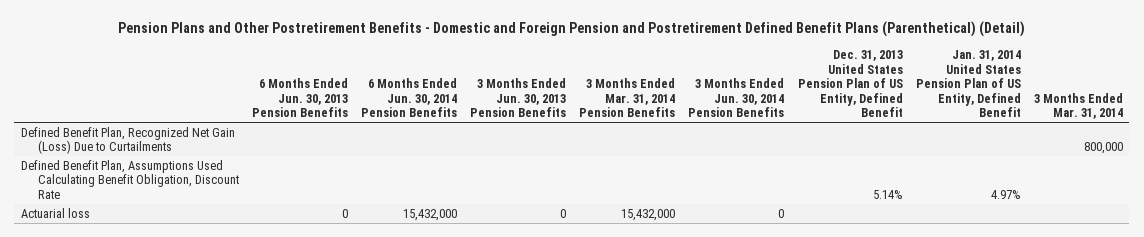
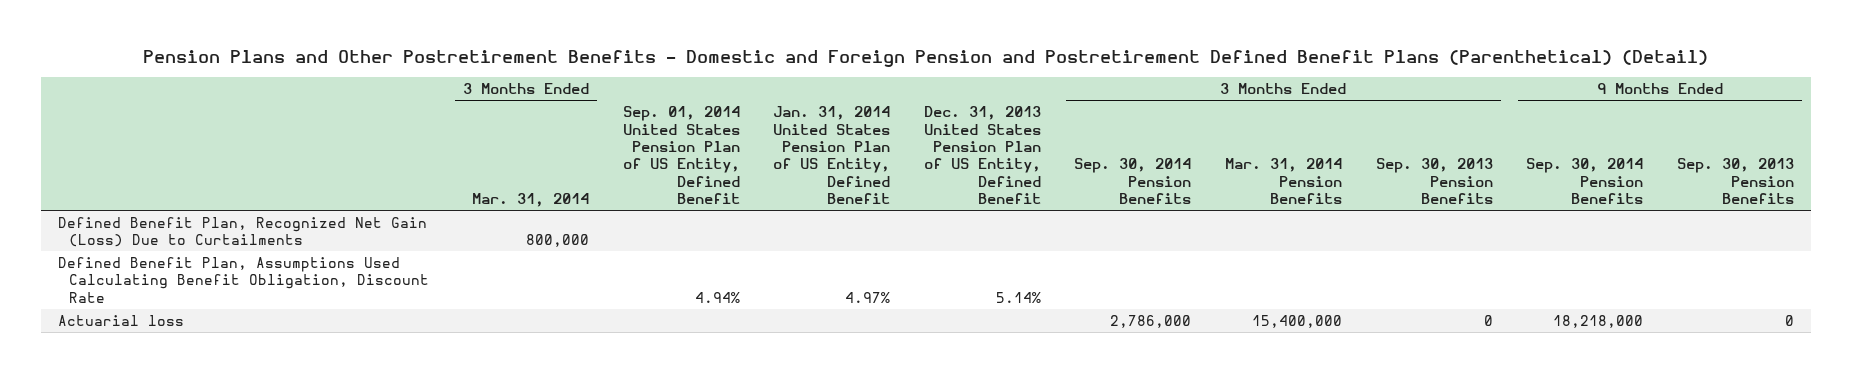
- | 6 Months Ended Jun. 30, 2013 Pension Benefits | 6 Months Ended Jun. 30, 2014 Pension Benefits | 3 Months Ended Jun. 30, 2013 Pension Benefits | 3 Months Ended Mar. 31, 2014 Pension Benefits | 3 Months Ended Jun. 30, 2014 Pension Benefits | Dec. 31, 2013 United States Pension Plan of US Entity, Defined Benefit | Jan. 31, 2014 United States Pension Plan of US Entity, Defined Benefit | 3 Months Ended Mar. 31, 2014
+ | 3 Months Ended Mar. 31, 2014 | Sep. 01, 2014 United States Pension Plan of US Entity, Defined Benefit | Jan. 31, 2014 United States Pension Plan of US Entity, Defined Benefit | Dec. 31, 2013 United States Pension Plan of US Entity, Defined Benefit | 3 Months Ended Sep. 30, 2014 Pension Benefits | 3 Months Ended Mar. 31, 2014 Pension Benefits | 3 Months Ended Sep. 30, 2013 Pension Benefits | 9 Months Ended Sep. 30, 2014 Pension Benefits | 9 Months Ended Sep. 30, 2013 Pension Benefits
- Actuarial loss | 0 | 15,432,000 | 0 | 15,432,000 | 0 | | |
+ Actuarial loss | | | | | 2,786,000 | 15,400,000 | 0 | 18,218,000 | 0

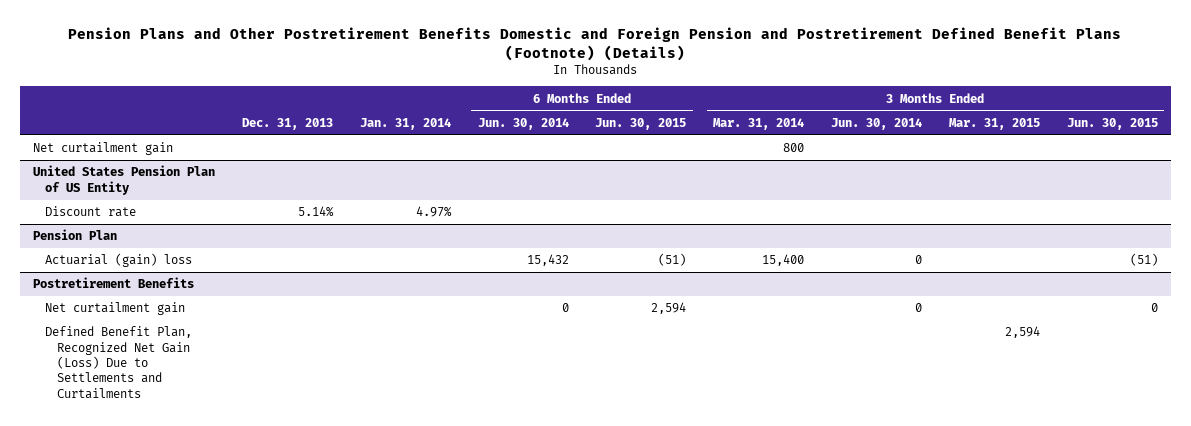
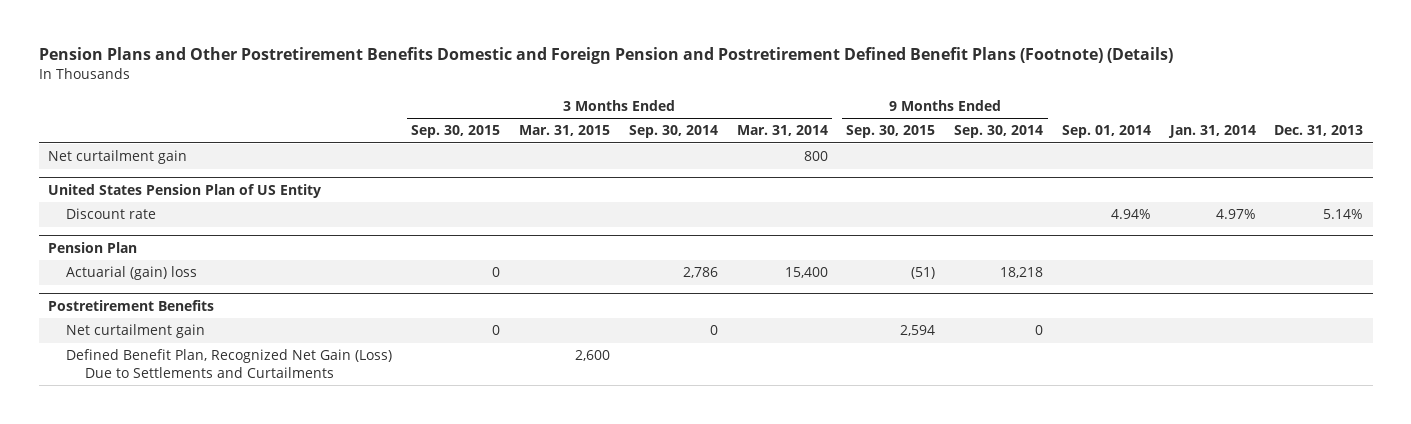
- | Dec. 31, 2013 | Jan. 31, 2014 | 6 Months Ended Jun. 30, 2014 | 6 Months Ended Jun. 30, 2015 | 3 Months Ended Mar. 31, 2014 | 3 Months Ended Jun. 30, 2014 | 3 Months Ended Mar. 31, 2015 | 3 Months Ended Jun. 30, 2015
+ | 3 Months Ended Sep. 30, 2015 | 3 Months Ended Mar. 31, 2015 | 3 Months Ended Sep. 30, 2014 | 3 Months Ended Mar. 31, 2014 | 9 Months Ended Sep. 30, 2015 | 9 Months Ended Sep. 30, 2014 | Sep. 01, 2014 | Jan. 31, 2014 | Dec. 31, 2013
@ Postretirement Benefits
- Defined Benefit Plan, Recognized Net Gain (Loss) Due to Settlements and Curtailments | | | | | | | 2,594 |
+ Defined Benefit Plan, Recognized Net Gain (Loss) Due to Settlements and Curtailments | | 2,600 | | | | | | |

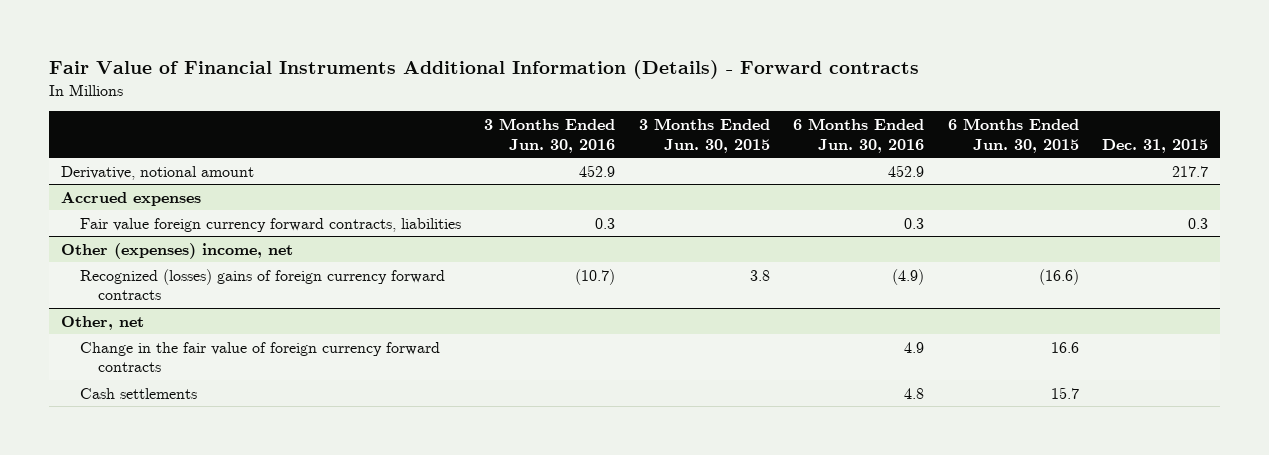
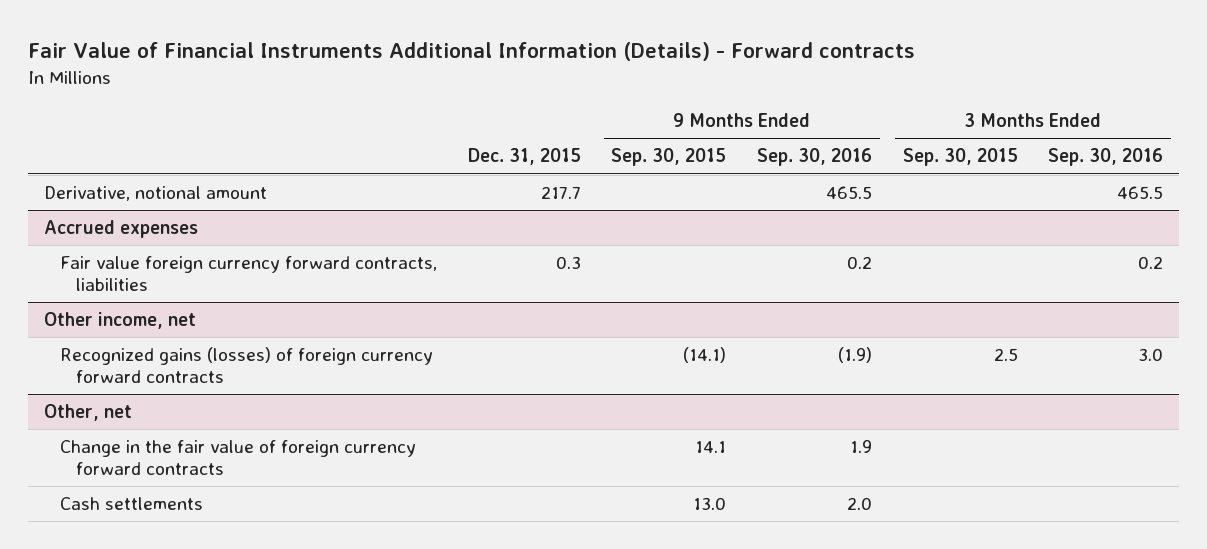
- | 3 Months Ended Jun. 30, 2016 | 3 Months Ended Jun. 30, 2015 | 6 Months Ended Jun. 30, 2016 | 6 Months Ended Jun. 30, 2015 | Dec. 31, 2015
+ | Dec. 31, 2015 | 9 Months Ended Sep. 30, 2015 | 9 Months Ended Sep. 30, 2016 | 3 Months Ended Sep. 30, 2015 | 3 Months Ended Sep. 30, 2016
- Other (expenses) income, net
- Recognized (losses) gains of foreign currency forward contracts | (10.7) | 3.8 | (4.9) | (16.6) |
+ Other income, net
+ Recognized gains (losses) of foreign currency forward contracts | | (14.1) | (1.9) | 2.5 | 3.0

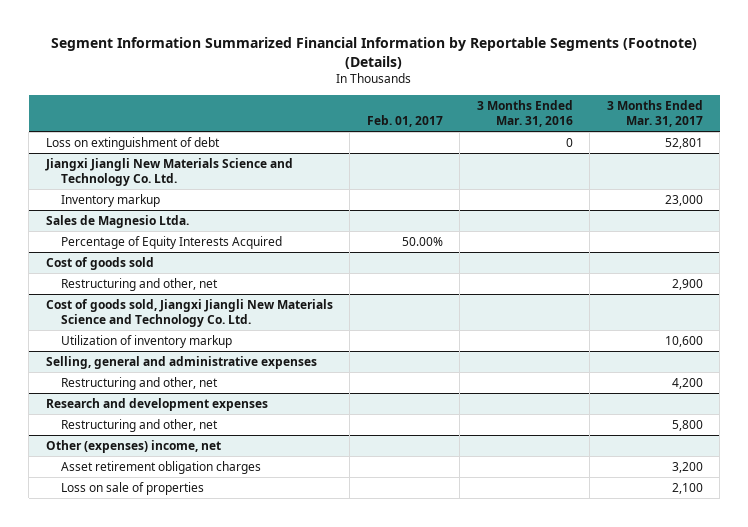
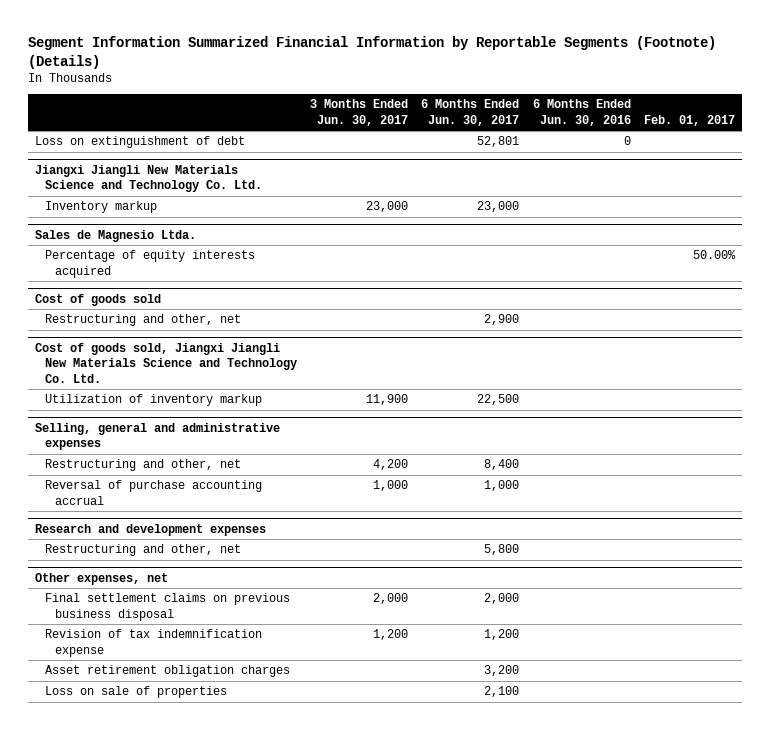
- | Feb. 01, 2017 | 3 Months Ended Mar. 31, 2016 | 3 Months Ended Mar. 31, 2017
+ | 3 Months Ended Jun. 30, 2017 | 6 Months Ended Jun. 30, 2017 | 6 Months Ended Jun. 30, 2016 | Feb. 01, 2017
@ Sales de Magnesio Ltda.
- Percentage of Equity Interests Acquired | 50.00% | |
+ Percentage of equity interests acquired | | | | 50.00%
@ Selling, general and administrative expenses
+ Reversal of purchase accounting accrual | 1,000 | 1,000 | |
- Other (expenses) income, net
- Asset retirement obligation charges | | | 3,200
- Loss on sale of properties | | | 2,100
+ Other expenses, net
+ Final settlement claims on previous business disposal | 2,000 | 2,000 | |
+ Revision of tax indemnification expense | 1,200 | 1,200 | |
+ Asset retirement obligation charges | | 3,200 | |
+ Loss on sale of properties | | 2,100 | |

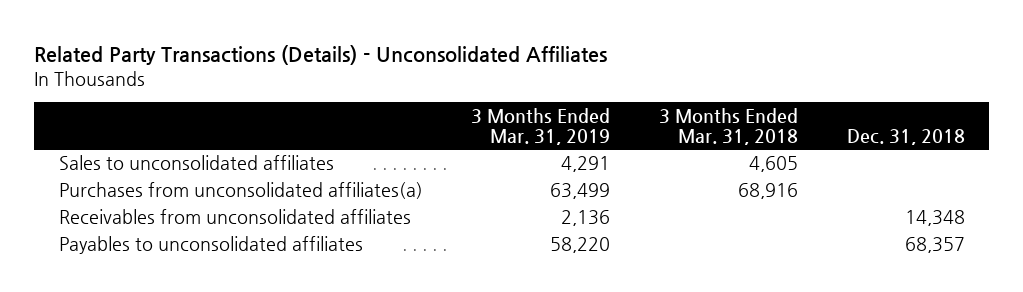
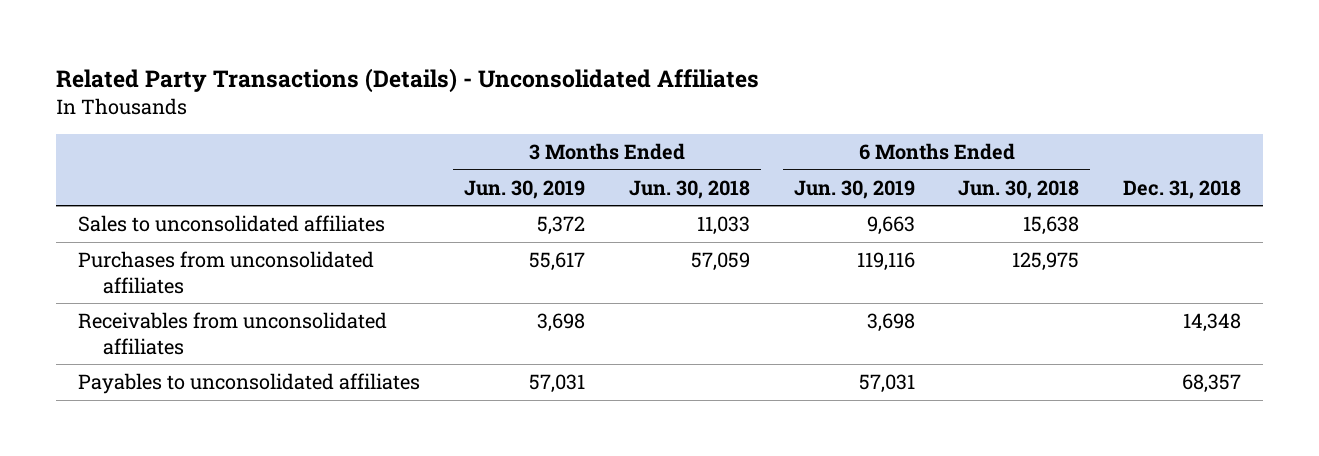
- | 3 Months Ended Mar. 31, 2019 | 3 Months Ended Mar. 31, 2018 | Dec. 31, 2018
+ | 3 Months Ended Jun. 30, 2019 | 3 Months Ended Jun. 30, 2018 | 6 Months Ended Jun. 30, 2019 | 6 Months Ended Jun. 30, 2018 | Dec. 31, 2018
- Purchases from unconsolidated affiliates(a) | 63,499 | 68,916 |
+ Purchases from unconsolidated affiliates | 55,617 | 57,059 | 119,116 | 125,975 |

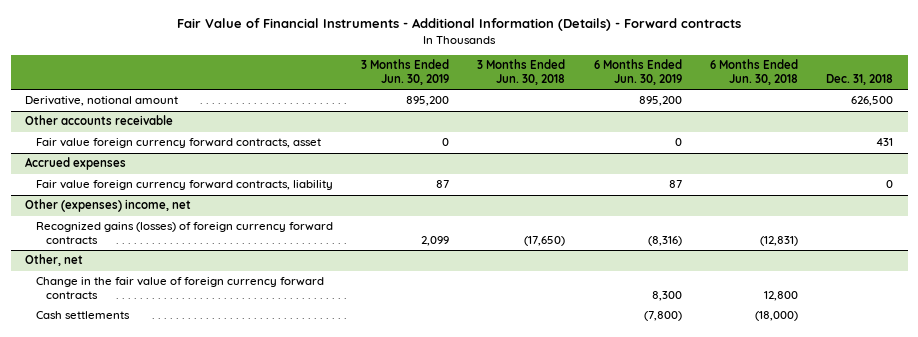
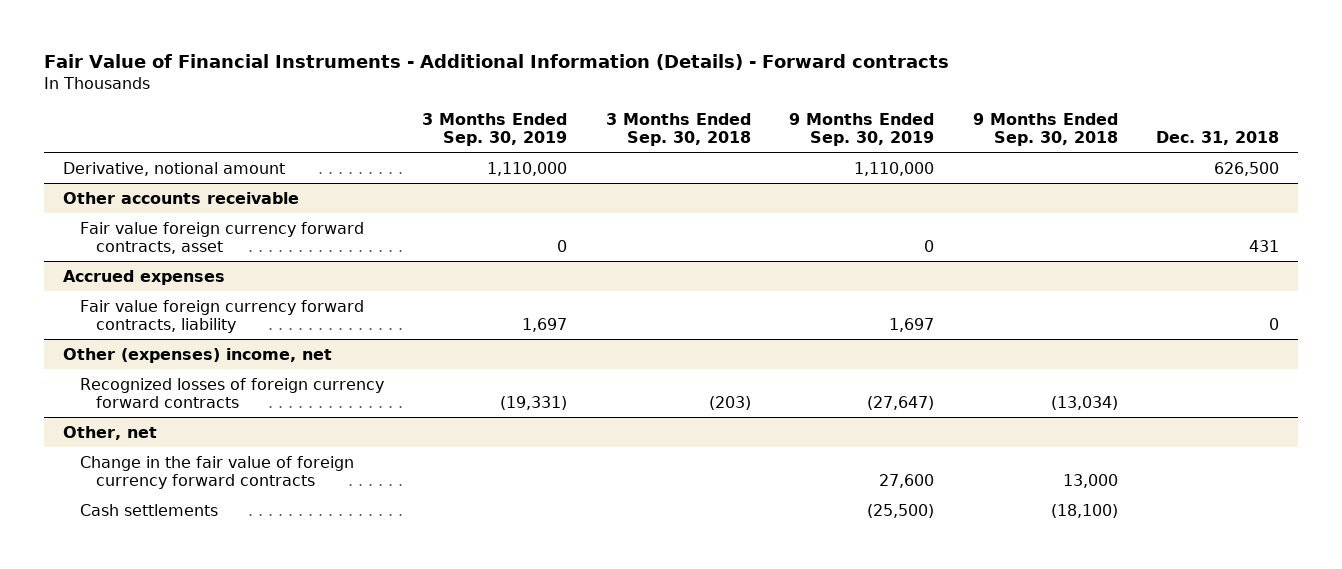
- | 3 Months Ended Jun. 30, 2019 | 3 Months Ended Jun. 30, 2018 | 6 Months Ended Jun. 30, 2019 | 6 Months Ended Jun. 30, 2018 | Dec. 31, 2018
+ | 3 Months Ended Sep. 30, 2019 | 3 Months Ended Sep. 30, 2018 | 9 Months Ended Sep. 30, 2019 | 9 Months Ended Sep. 30, 2018 | Dec. 31, 2018
@ Other (expenses) income, net
- Recognized gains (losses) of foreign currency forward contracts | 2,099 | (17,650) | (8,316) | (12,831) |
+ Recognized losses of foreign currency forward contracts | (19,331) | (203) | (27,647) | (13,034) |

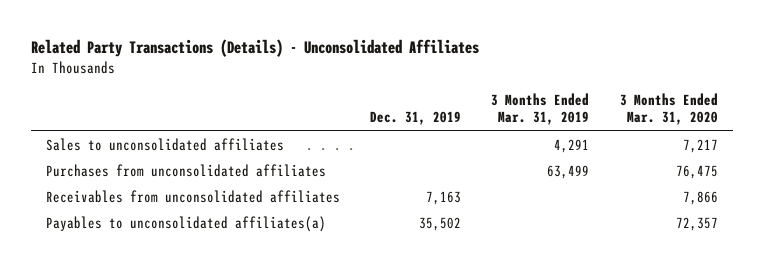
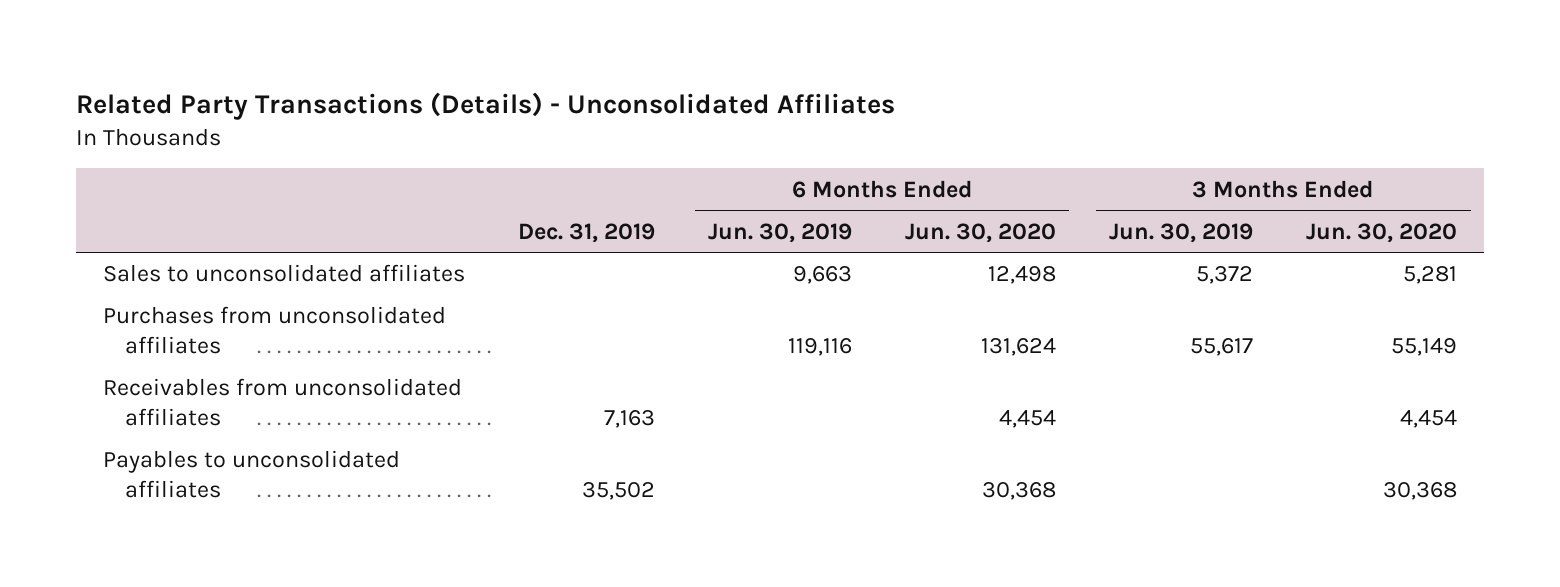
- | Dec. 31, 2019 | 3 Months Ended Mar. 31, 2019 | 3 Months Ended Mar. 31, 2020
+ | Dec. 31, 2019 | 6 Months Ended Jun. 30, 2019 | 6 Months Ended Jun. 30, 2020 | 3 Months Ended Jun. 30, 2019 | 3 Months Ended Jun. 30, 2020
- Payables to unconsolidated affiliates(a) | 35,502 | | 72,357
+ Payables to unconsolidated affiliates | 35,502 | | 30,368 | | 30,368

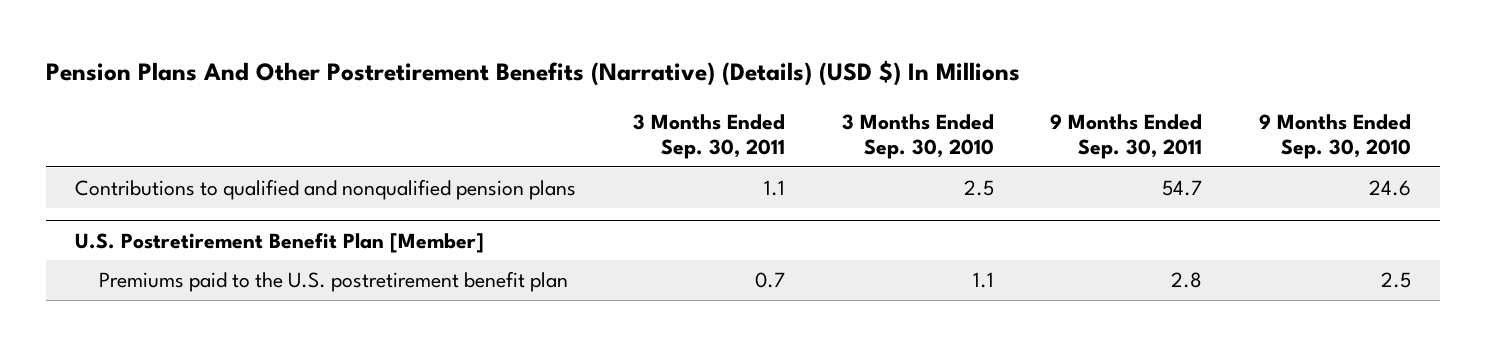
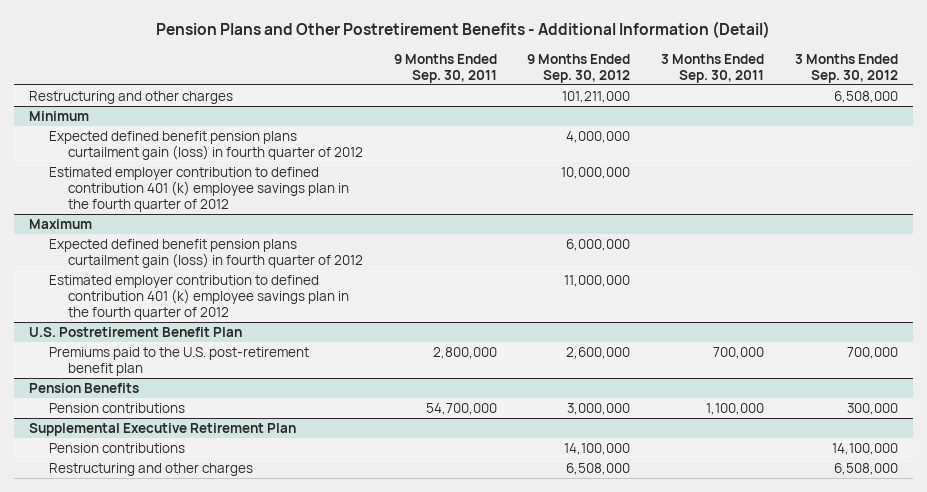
- Pension Plans And Other Postretirement Benefits (Narrative) (Details) (USD $) In Millions
+ Pension Plans and Other Postretirement Benefits - Additional Information (Detail)
- | 3 Months Ended Sep. 30, 2011 | 3 Months Ended Sep. 30, 2010 | 9 Months Ended Sep. 30, 2011 | 9 Months Ended Sep. 30, 2010
+ | 9 Months Ended Sep. 30, 2011 | 9 Months Ended Sep. 30, 2012 | 3 Months Ended Sep. 30, 2011 | 3 Months Ended Sep. 30, 2012
- Contributions to qualified and nonqualified pension plans | 1.1 | 2.5 | 54.7 | 24.6
- U.S. Postretirement Benefit Plan [Member]
- Premiums paid to the U.S. postretirement benefit plan | 0.7 | 1.1 | 2.8 | 2.5
+ Restructuring and other charges | | 101,211,000 | | 6,508,000
+ Minimum
+ Expected defined benefit pension plans curtailment gain (loss) in fourth quarter of 2012 | | 4,000,000 | |
+ Estimated employer contribution to defined contribution 401 (k) employee savings plan in the fourth quarter of 2012 | | 10,000,000 | |
+ Maximum
+ Expected defined benefit pension plans curtailment gain (loss) in fourth quarter of 2012 | | 6,000,000 | |
+ Estimated employer contribution to defined contribution 401 (k) employee savings plan in the fourth quarter of 2012 | | 11,000,000 | |
+ U.S. Postretirement Benefit Plan
+ Premiums paid to the U.S. post-retirement benefit plan | 2,800,000 | 2,600,000 | 700,000 | 700,000
+ Pension Benefits
+ Pension contributions | 54,700,000 | 3,000,000 | 1,100,000 | 300,000
+ Supplemental Executive Retirement Plan
+ Pension contributions | | 14,100,000 | | 14,100,000
+ Restructuring and other charges | | 6,508,000 | | 6,508,000

